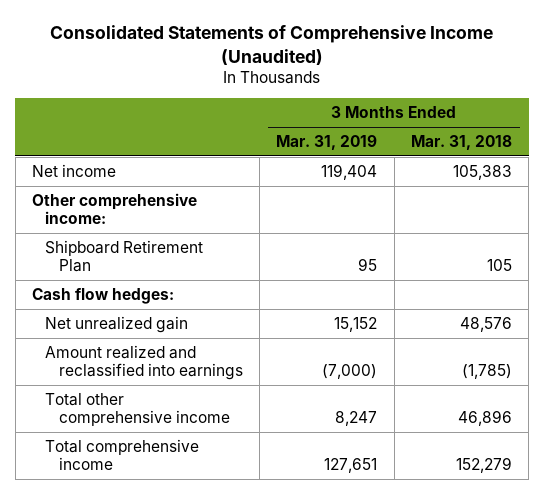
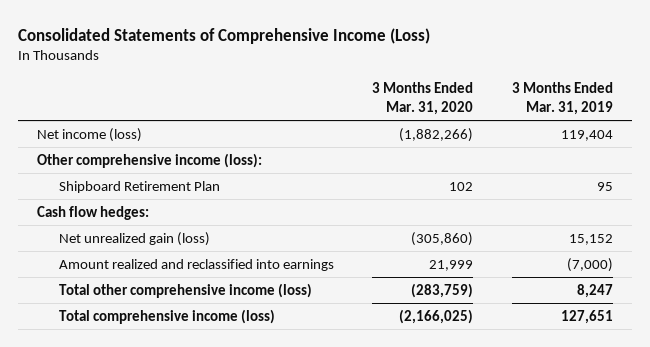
- Consolidated Statements of Comprehensive Income (Unaudited)
+ Consolidated Statements of Comprehensive Income (Loss)
- | 3 Months Ended Mar. 31, 2019 | 3 Months Ended Mar. 31, 2018
+ | 3 Months Ended Mar. 31, 2020 | 3 Months Ended Mar. 31, 2019
- Net income | 119,404 | 105,383
- Other comprehensive income:
+ Net income (loss) | (1,882,266) | 119,404
+ Other comprehensive income (loss):
- Net unrealized gain | 15,152 | 48,576
+ Net unrealized gain (loss) | (305,860) | 15,152
- Total other comprehensive income | 8,247 | 46,896
- Total comprehensive income | 127,651 | 152,279
+ Total other comprehensive income (loss) | (283,759) | 8,247
+ Total comprehensive income (loss) | (2,166,025) | 127,651

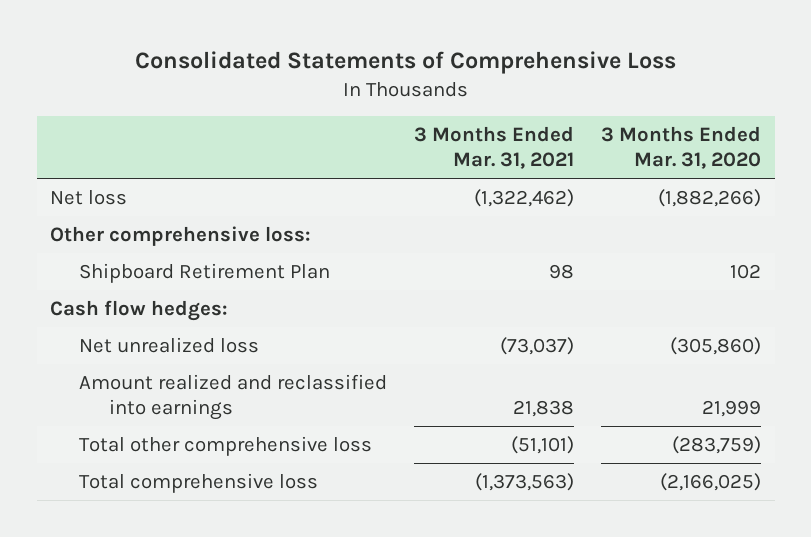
- Consolidated Statements of Comprehensive Income (Loss)
+ Consolidated Statements of Comprehensive Loss
- | 3 Months Ended Mar. 31, 2020 | 3 Months Ended Mar. 31, 2019
+ | 3 Months Ended Mar. 31, 2021 | 3 Months Ended Mar. 31, 2020
- Net income (loss) | (1,882,266) | 119,404
- Other comprehensive income (loss):
+ Net loss | (1,322,462) | (1,882,266)
+ Other comprehensive loss:
- Net unrealized gain (loss) | (305,860) | 15,152
+ Net unrealized loss | (73,037) | (305,860)
- Total other comprehensive income (loss) | (283,759) | 8,247
- Total comprehensive income (loss) | (2,166,025) | 127,651
+ Total other comprehensive loss | (51,101) | (283,759)
+ Total comprehensive loss | (1,373,563) | (2,166,025)

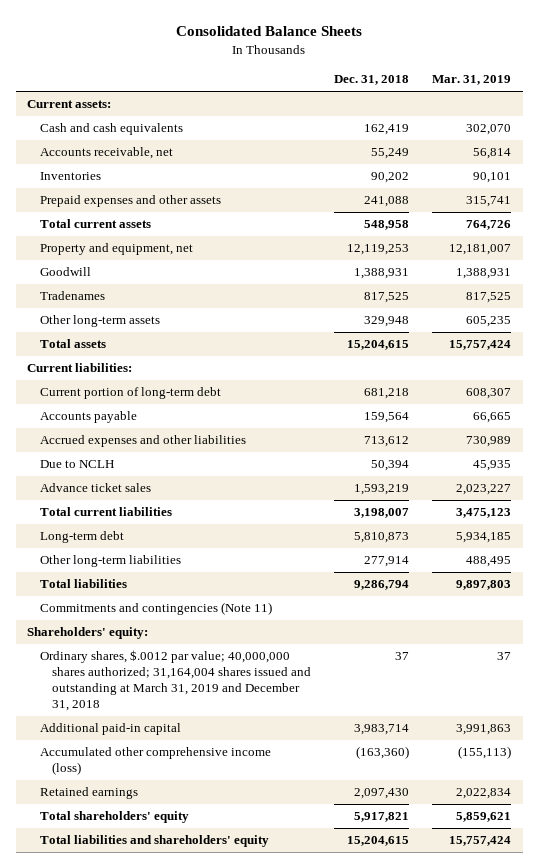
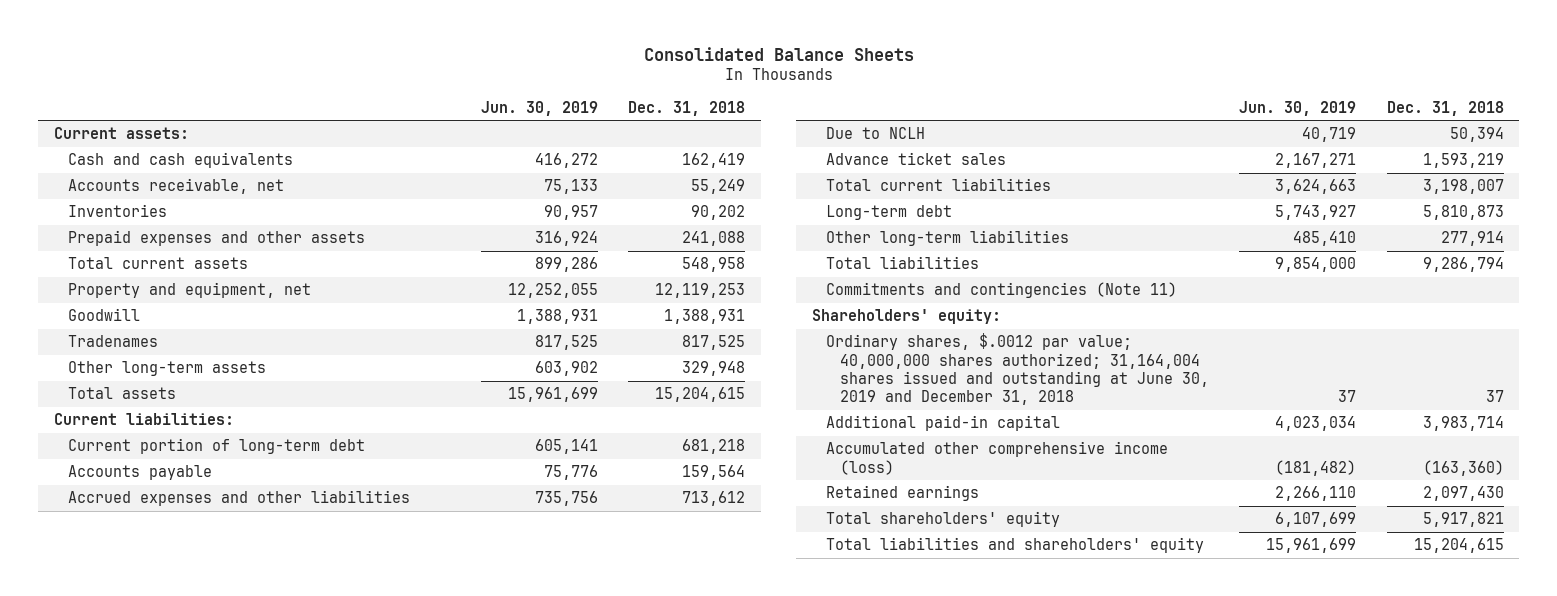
- | Dec. 31, 2018 | Mar. 31, 2019
+ | Jun. 30, 2019 | Dec. 31, 2018
- Ordinary shares, $.0012 par value; 40,000,000 shares authorized; 31,164,004 shares issued and outstanding at March 31, 2019 and December 31, 2018 | 37 | 37
+ Ordinary shares, $.0012 par value; 40,000,000 shares authorized; 31,164,004 shares issued and outstanding at June 30, 2019 and December 31, 2018 | 37 | 37

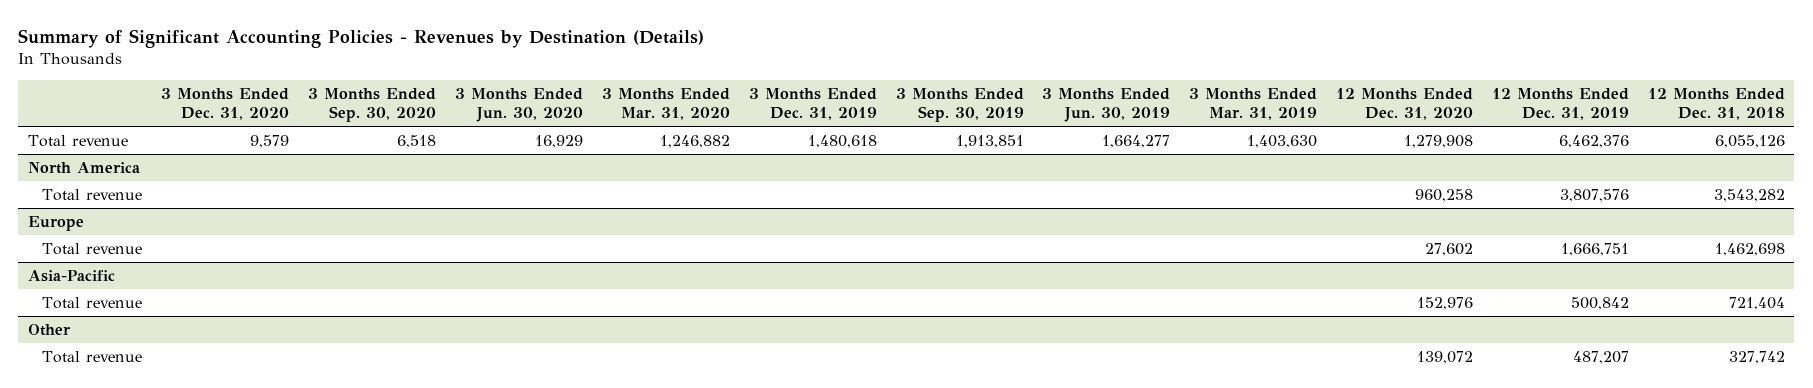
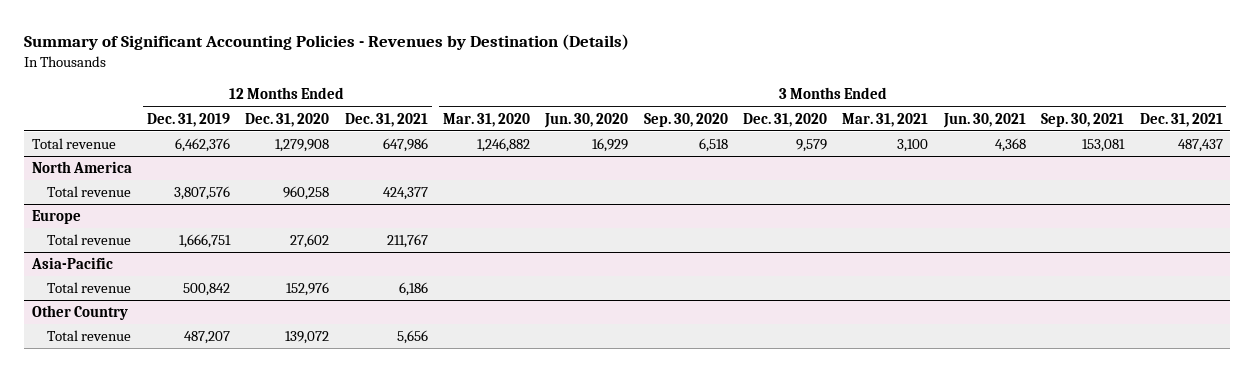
- | 3 Months Ended Dec. 31, 2020 | 3 Months Ended Sep. 30, 2020 | 3 Months Ended Jun. 30, 2020 | 3 Months Ended Mar. 31, 2020 | 3 Months Ended Dec. 31, 2019 | 3 Months Ended Sep. 30, 2019 | 3 Months Ended Jun. 30, 2019 | 3 Months Ended Mar. 31, 2019 | 12 Months Ended Dec. 31, 2020 | 12 Months Ended Dec. 31, 2019 | 12 Months Ended Dec. 31, 2018
+ | 12 Months Ended Dec. 31, 2019 | 12 Months Ended Dec. 31, 2020 | 12 Months Ended Dec. 31, 2021 | 3 Months Ended Mar. 31, 2020 | 3 Months Ended Jun. 30, 2020 | 3 Months Ended Sep. 30, 2020 | 3 Months Ended Dec. 31, 2020 | 3 Months Ended Mar. 31, 2021 | 3 Months Ended Jun. 30, 2021 | 3 Months Ended Sep. 30, 2021 | 3 Months Ended Dec. 31, 2021
- Other
+ Other Country

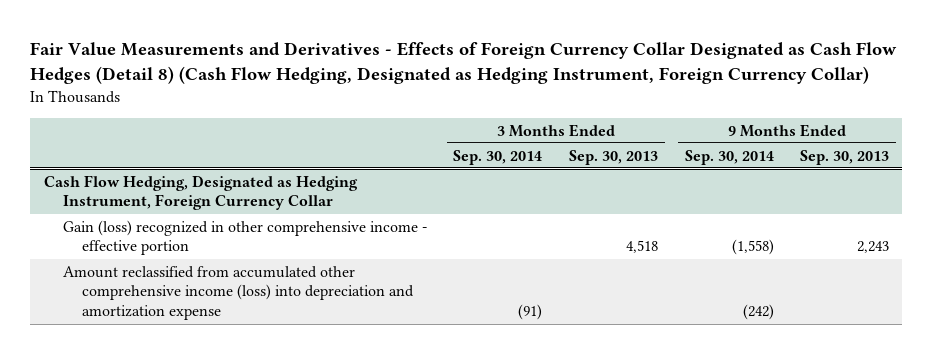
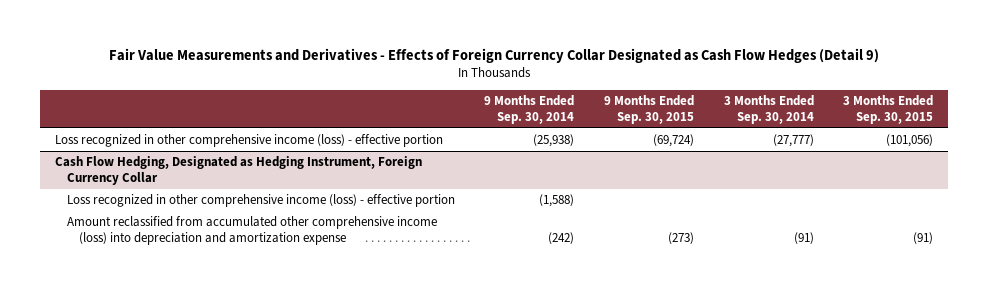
- Fair Value Measurements and Derivatives - Effects of Foreign Currency Collar Designated as Cash Flow Hedges (Detail 8) (Cash Flow Hedging, Designated as Hedging Instrument, Foreign Currency Collar)
+ Fair Value Measurements and Derivatives - Effects of Foreign Currency Collar Designated as Cash Flow Hedges (Detail 9)
- | 3 Months Ended Sep. 30, 2014 | 3 Months Ended Sep. 30, 2013 | 9 Months Ended Sep. 30, 2014 | 9 Months Ended Sep. 30, 2013
+ | 9 Months Ended Sep. 30, 2014 | 9 Months Ended Sep. 30, 2015 | 3 Months Ended Sep. 30, 2014 | 3 Months Ended Sep. 30, 2015
+ Loss recognized in other comprehensive income (loss) - effective portion | (25,938) | (69,724) | (27,777) | (101,056)
@ Cash Flow Hedging, Designated as Hedging Instrument, Foreign Currency Collar
- Gain (loss) recognized in other comprehensive income - effective portion | | 4,518 | (1,558) | 2,243
+ Loss recognized in other comprehensive income (loss) - effective portion | (1,588) | | |

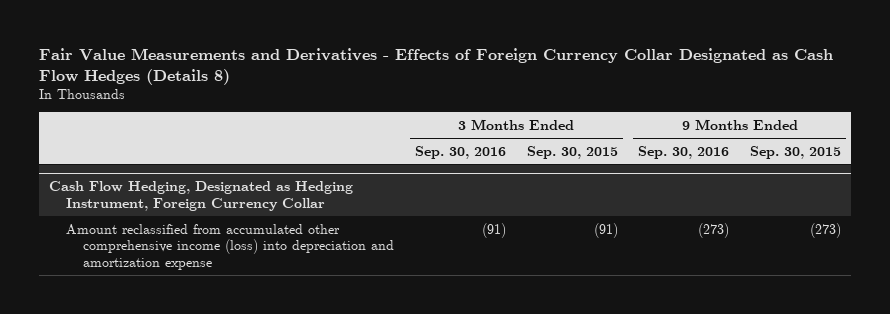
- Fair Value Measurements and Derivatives - Effects of Foreign Currency Collar Designated as Cash Flow Hedges (Detail 9)
+ Fair Value Measurements and Derivatives - Effects of Foreign Currency Collar Designated as Cash Flow Hedges (Details 8)
- | 9 Months Ended Sep. 30, 2014 | 9 Months Ended Sep. 30, 2015 | 3 Months Ended Sep. 30, 2014 | 3 Months Ended Sep. 30, 2015
+ | 3 Months Ended Sep. 30, 2016 | 3 Months Ended Sep. 30, 2015 | 9 Months Ended Sep. 30, 2016 | 9 Months Ended Sep. 30, 2015
- Loss recognized in other comprehensive income (loss) - effective portion | (25,938) | (69,724) | (27,777) | (101,056)
@ Cash Flow Hedging, Designated as Hedging Instrument, Foreign Currency Collar
- Loss recognized in other comprehensive income (loss) - effective portion | (1,588) | | |

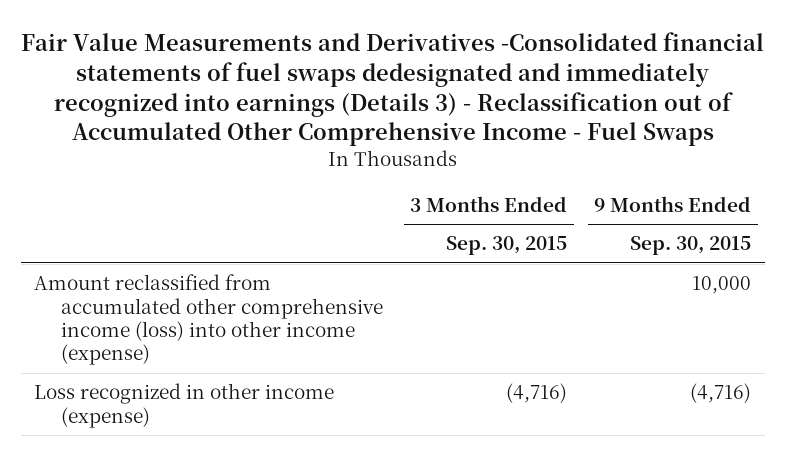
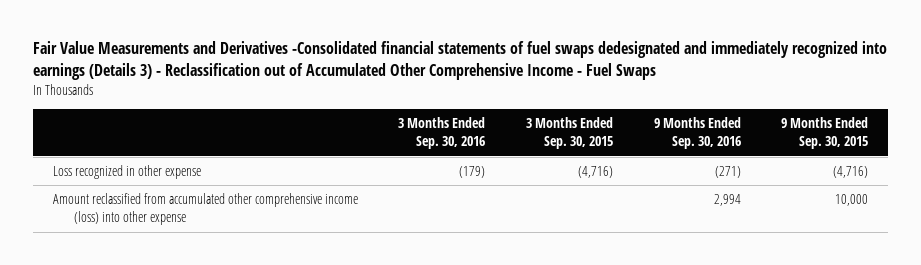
- | 3 Months Ended Sep. 30, 2015 | 9 Months Ended Sep. 30, 2015
+ | 3 Months Ended Sep. 30, 2016 | 3 Months Ended Sep. 30, 2015 | 9 Months Ended Sep. 30, 2016 | 9 Months Ended Sep. 30, 2015
- Amount reclassified from accumulated other comprehensive income (loss) into other income (expense) | | 10,000
- Loss recognized in other income (expense) | (4,716) | (4,716)
+ Loss recognized in other expense | (179) | (4,716) | (271) | (4,716)
+ Amount reclassified from accumulated other comprehensive income (loss) into other expense | | | 2,994 | 10,000

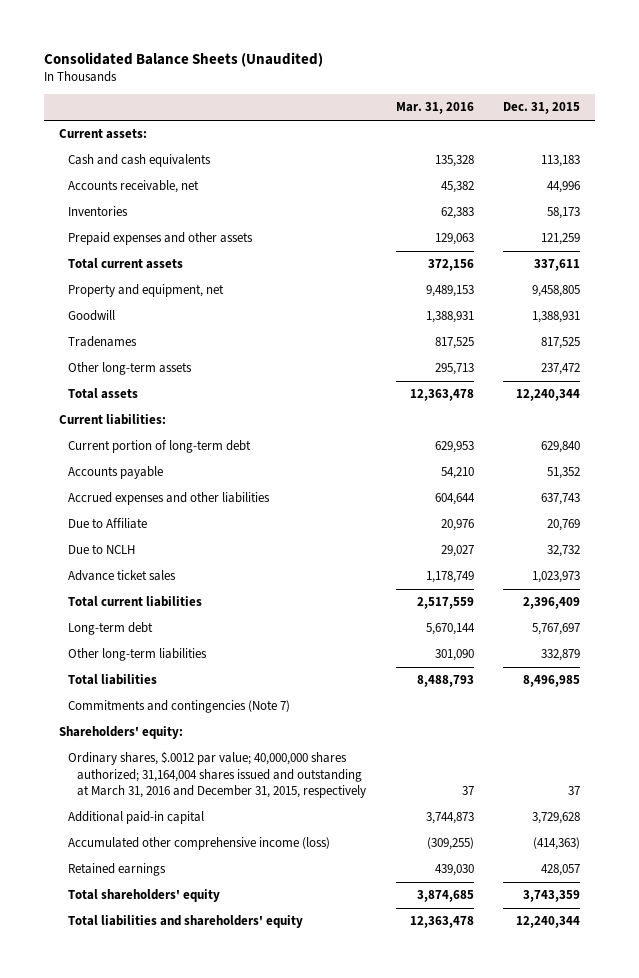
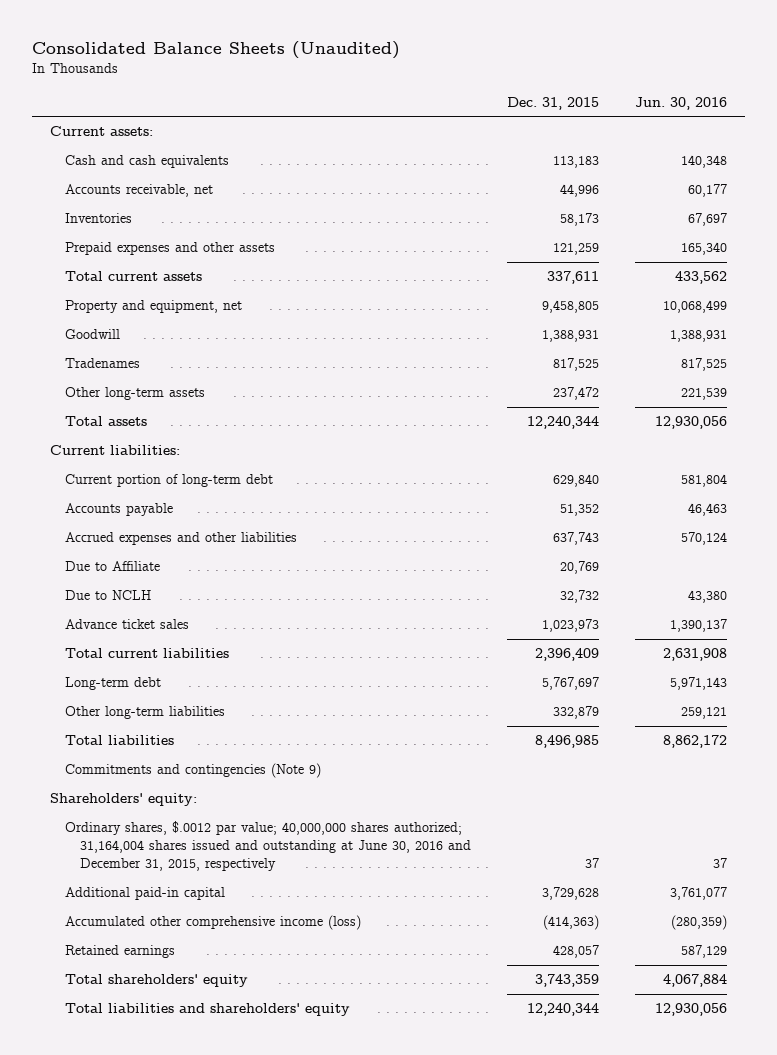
- | Mar. 31, 2016 | Dec. 31, 2015
+ | Dec. 31, 2015 | Jun. 30, 2016
- Commitments and contingencies (Note 7)
+ Commitments and contingencies (Note 9)
- Ordinary shares, $.0012 par value; 40,000,000 shares authorized; 31,164,004 shares issued and outstanding at March 31, 2016 and December 31, 2015, respectively | 37 | 37
+ Ordinary shares, $.0012 par value; 40,000,000 shares authorized; 31,164,004 shares issued and outstanding at June 30, 2016 and December 31, 2015, respectively | 37 | 37

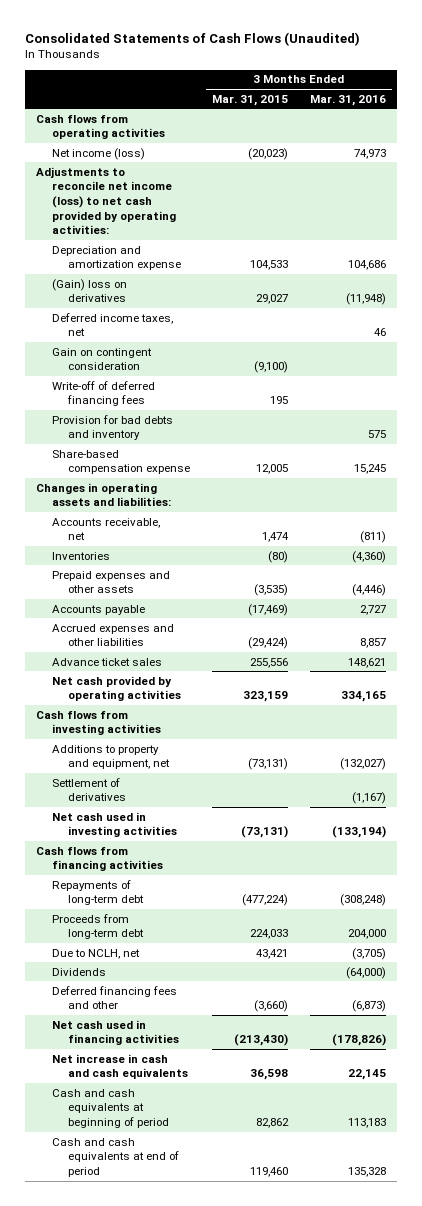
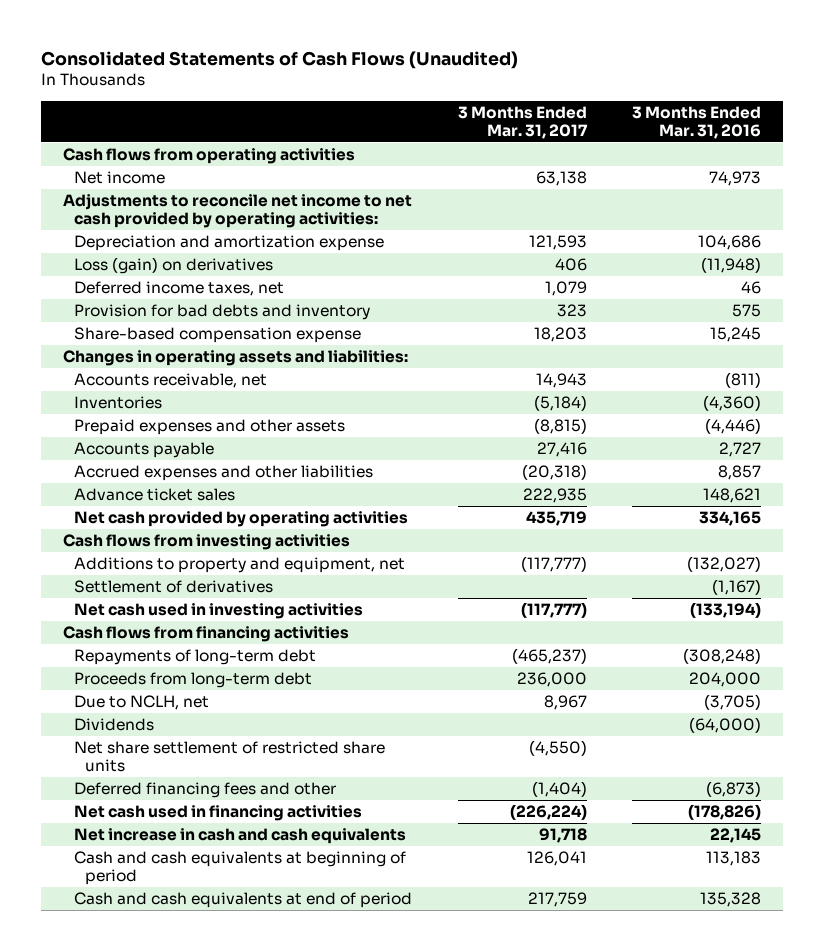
- | 3 Months Ended Mar. 31, 2015 | 3 Months Ended Mar. 31, 2016
+ | 3 Months Ended Mar. 31, 2017 | 3 Months Ended Mar. 31, 2016
- Net income (loss) | (20,023) | 74,973
- Adjustments to reconcile net income (loss) to net cash provided by operating activities:
+ Net income | 63,138 | 74,973
+ Adjustments to reconcile net income to net cash provided by operating activities:
- (Gain) loss on derivatives | 29,027 | (11,948)
+ Loss (gain) on derivatives | 406 | (11,948)
- Gain on contingent consideration | (9,100) |
- Write-off of deferred financing fees | 195 |
+ Net share settlement of restricted share units | (4,550) |

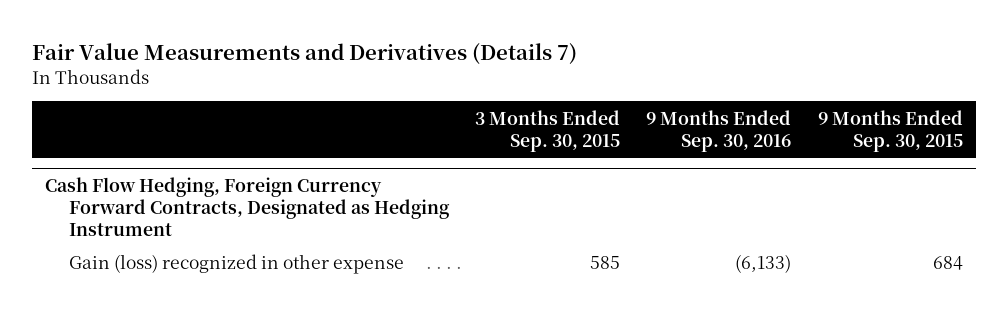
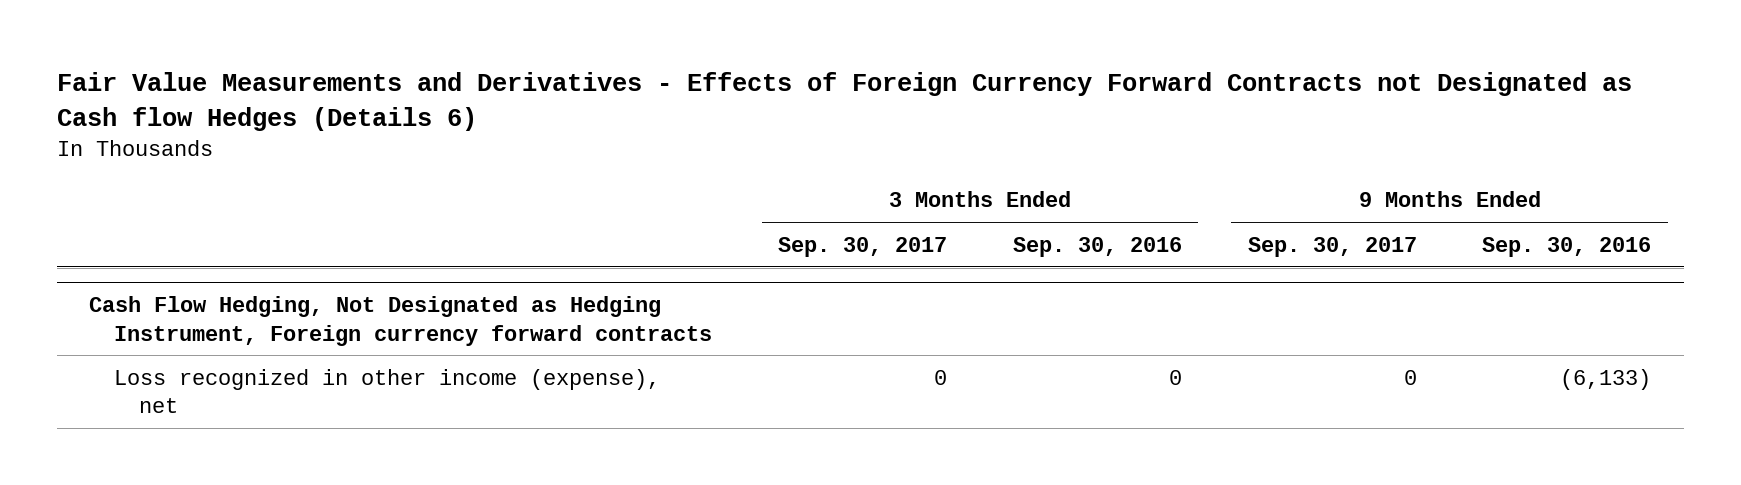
- Fair Value Measurements and Derivatives (Details 7)
+ Fair Value Measurements and Derivatives - Effects of Foreign Currency Forward Contracts not Designated as Cash flow Hedges (Details 6)
- | 3 Months Ended Sep. 30, 2015 | 9 Months Ended Sep. 30, 2016 | 9 Months Ended Sep. 30, 2015
+ | 3 Months Ended Sep. 30, 2017 | 3 Months Ended Sep. 30, 2016 | 9 Months Ended Sep. 30, 2017 | 9 Months Ended Sep. 30, 2016
- Cash Flow Hedging, Foreign Currency Forward Contracts, Designated as Hedging Instrument
- Gain (loss) recognized in other expense | 585 | (6,133) | 684
+ Cash Flow Hedging, Not Designated as Hedging Instrument, Foreign currency forward contracts
+ Loss recognized in other income (expense), net | 0 | 0 | 0 | (6,133)

